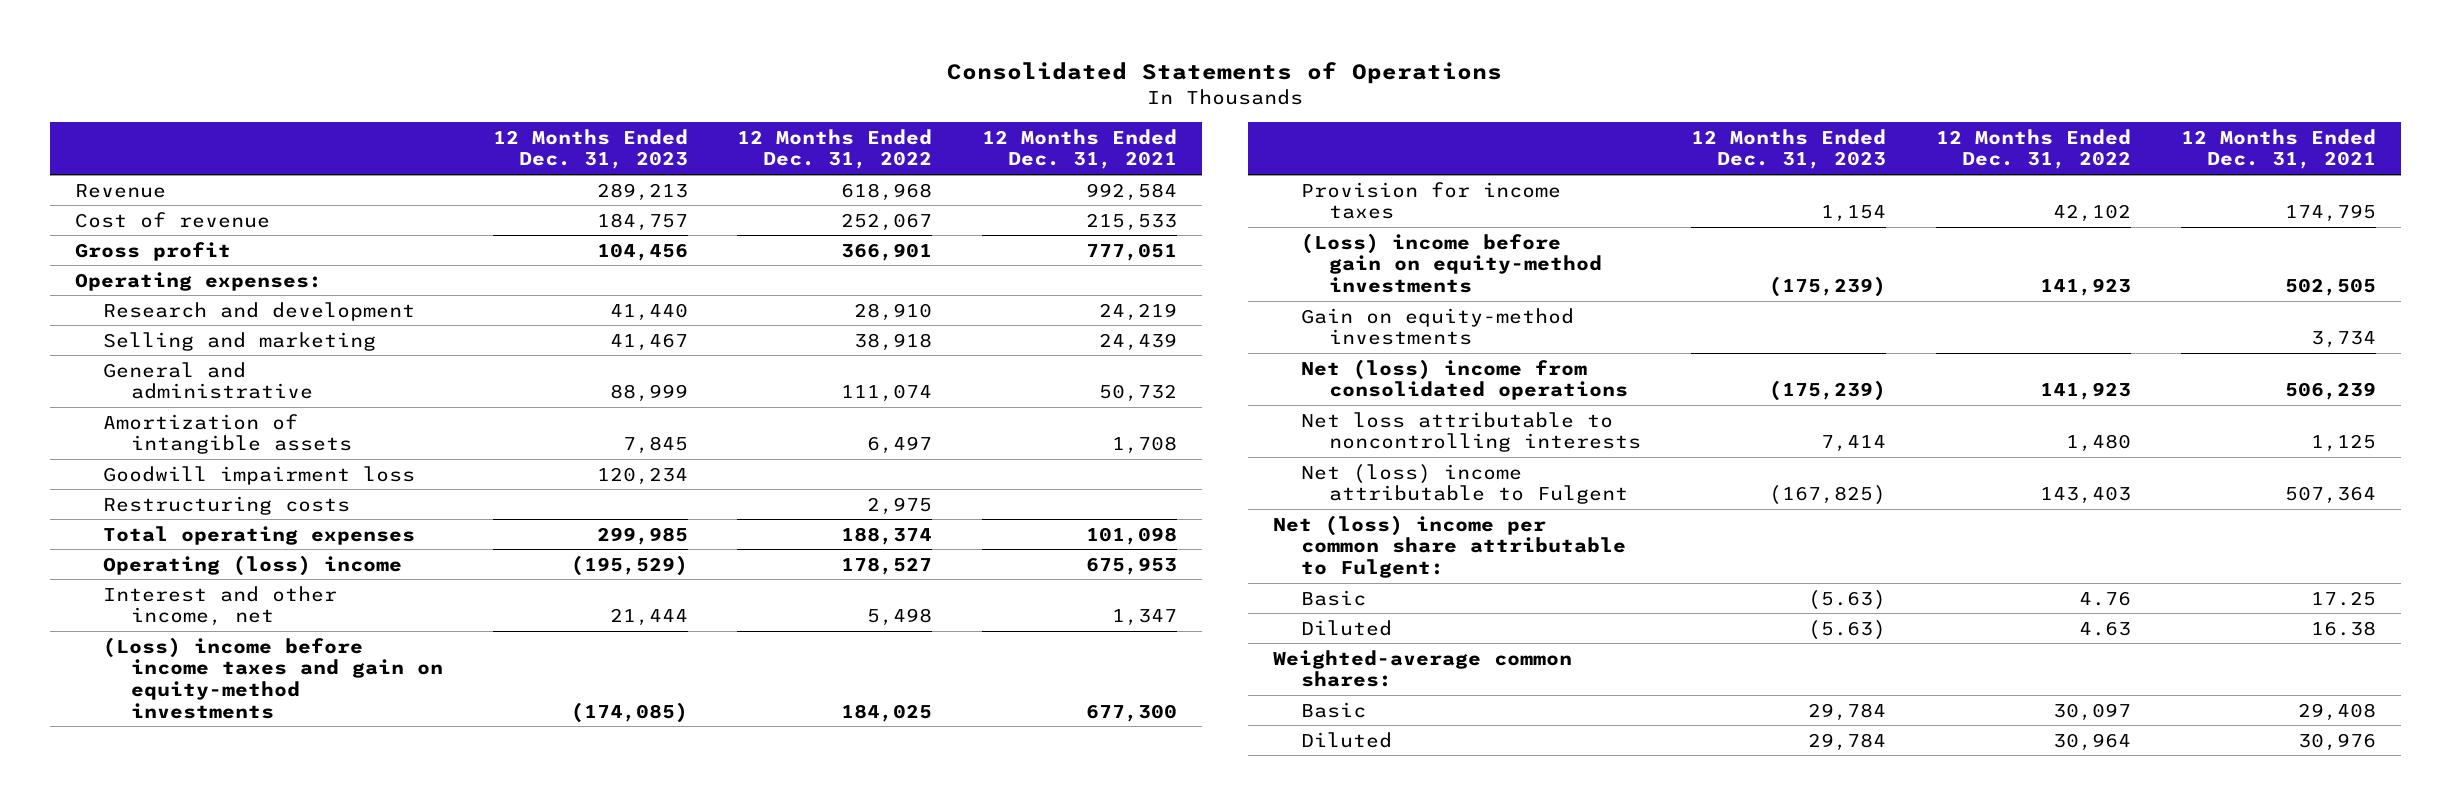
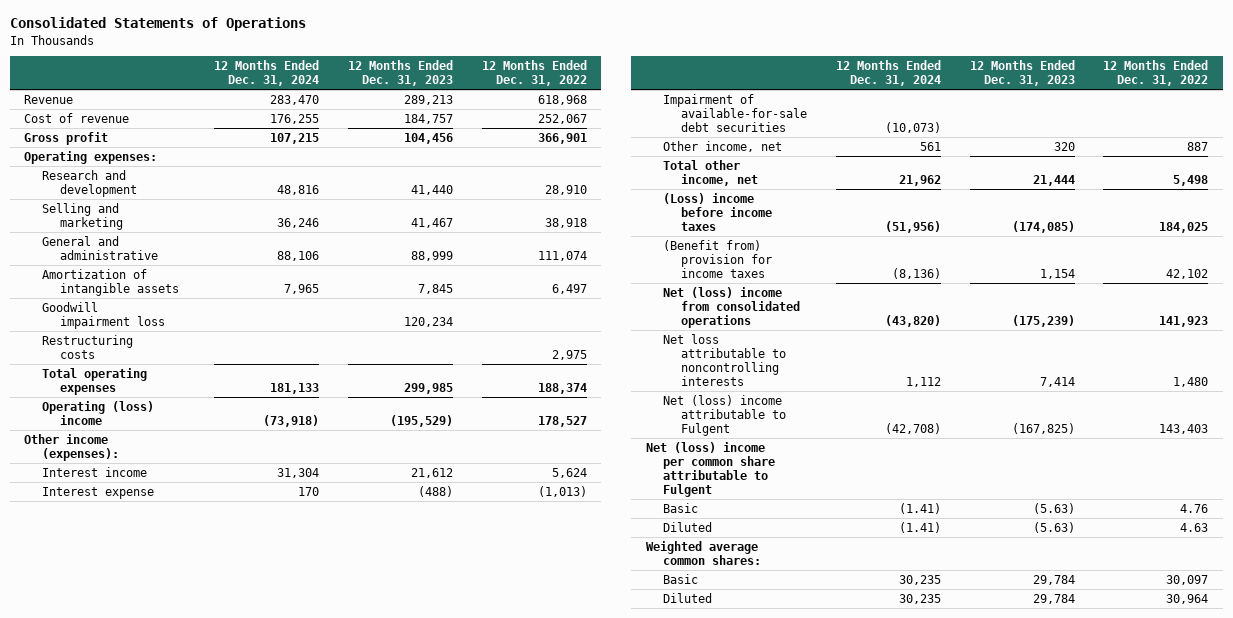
- | 12 Months Ended Dec. 31, 2023 | 12 Months Ended Dec. 31, 2022 | 12 Months Ended Dec. 31, 2021
+ | 12 Months Ended Dec. 31, 2024 | 12 Months Ended Dec. 31, 2023 | 12 Months Ended Dec. 31, 2022
- Interest and other income, net | 21,444 | 5,498 | 1,347
- (Loss) income before income taxes and gain on equity-method investments | (174,085) | 184,025 | 677,300
- Provision for income taxes | 1,154 | 42,102 | 174,795
- (Loss) income before gain on equity-method investments | (175,239) | 141,923 | 502,505
- Gain on equity-method investments | | | 3,734
+ Other income (expenses):
+ Interest income | 31,304 | 21,612 | 5,624
+ Interest expense | 170 | (488) | (1,013)
+ Impairment of available-for-sale debt securities | (10,073) | |
+ Other income, net | 561 | 320 | 887
+ Total other income, net | 21,962 | 21,444 | 5,498
+ (Loss) income before income taxes | (51,956) | (174,085) | 184,025
+ (Benefit from) provision for income taxes | (8,136) | 1,154 | 42,102
- Net (loss) income per common share attributable to Fulgent:
+ Net (loss) income per common share attributable to Fulgent
- Weighted-average common shares:
+ Weighted average common shares:

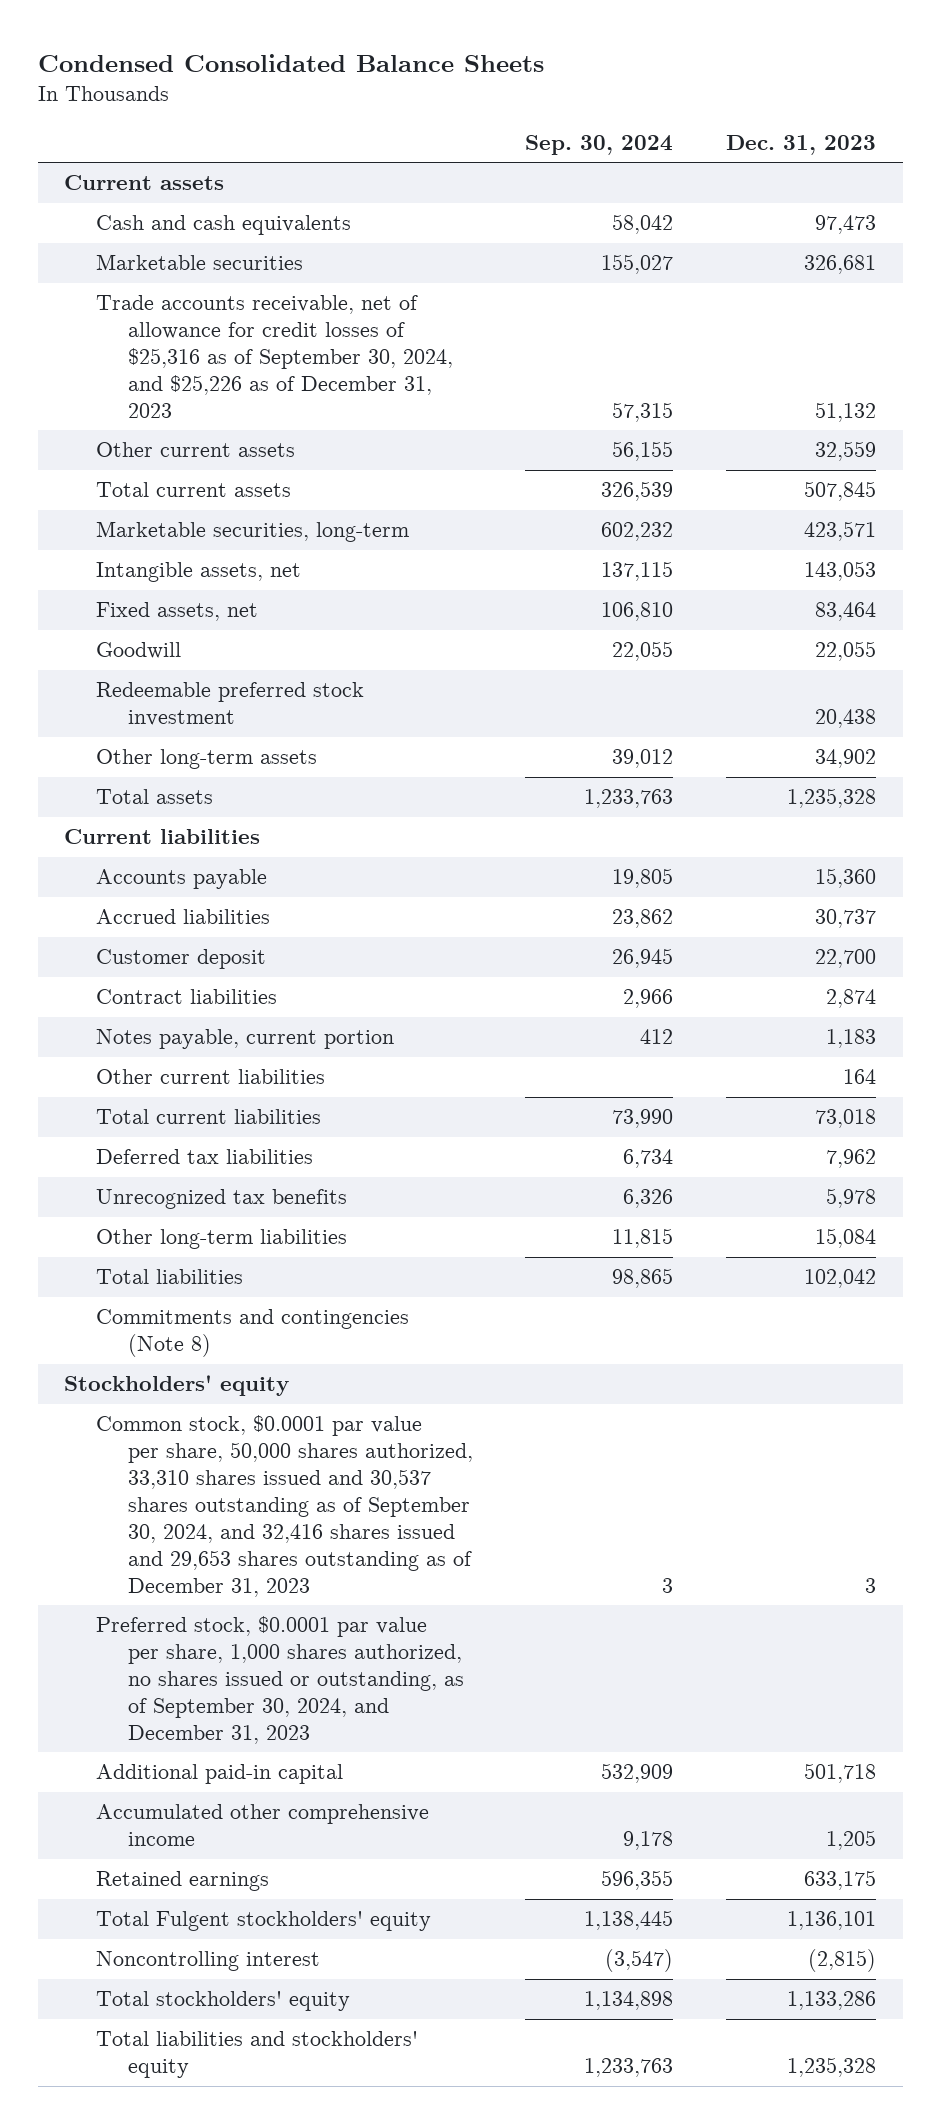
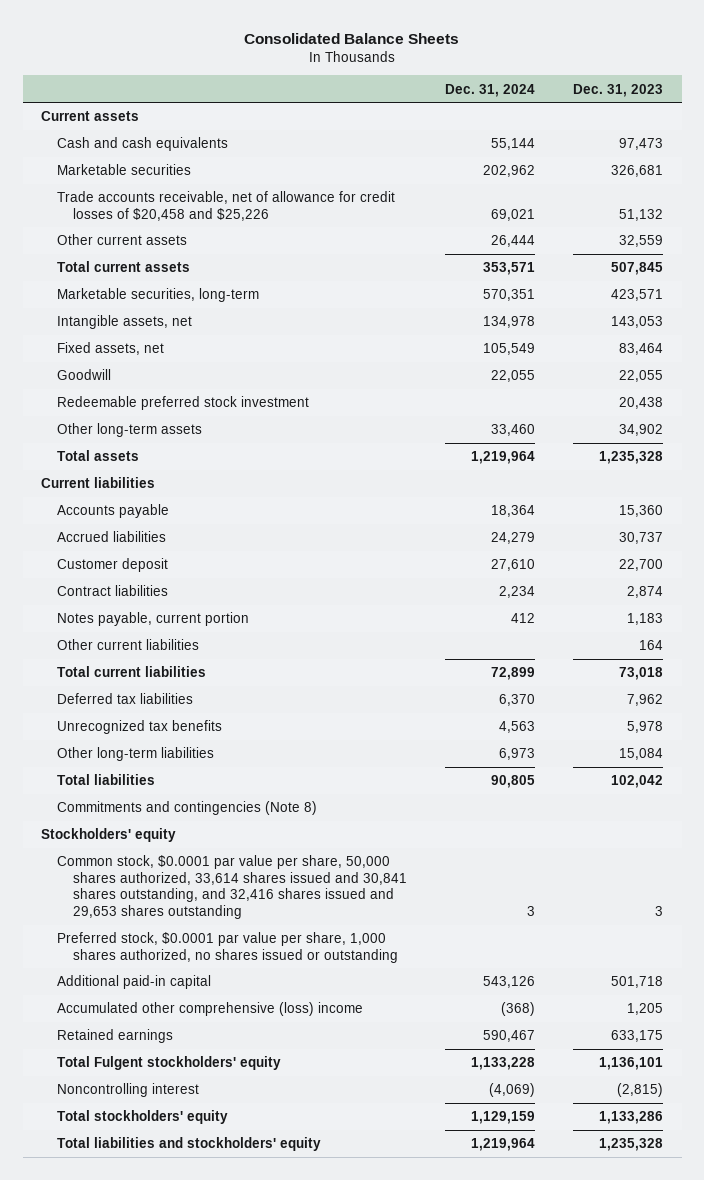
- Condensed Consolidated Balance Sheets
+ Consolidated Balance Sheets
- | Sep. 30, 2024 | Dec. 31, 2023
+ | Dec. 31, 2024 | Dec. 31, 2023
- Trade accounts receivable, net of allowance for credit losses of $25,316 as of September 30, 2024, and $25,226 as of December 31, 2023 | 57,315 | 51,132
+ Trade accounts receivable, net of allowance for credit losses of $20,458 and $25,226 | 69,021 | 51,132
- Common stock, $0.0001 par value per share, 50,000 shares authorized, 33,310 shares issued and 30,537 shares outstanding as of September 30, 2024, and 32,416 shares issued and 29,653 shares outstanding as of December 31, 2023 | 3 | 3
- Preferred stock, $0.0001 par value per share, 1,000 shares authorized, no shares issued or outstanding, as of September 30, 2024, and December 31, 2023
+ Common stock, $0.0001 par value per share, 50,000 shares authorized, 33,614 shares issued and 30,841 shares outstanding, and 32,416 shares issued and 29,653 shares outstanding | 3 | 3
+ Preferred stock, $0.0001 par value per share, 1,000 shares authorized, no shares issued or outstanding
- Accumulated other comprehensive income | 9,178 | 1,205
+ Accumulated other comprehensive (loss) income | (368) | 1,205

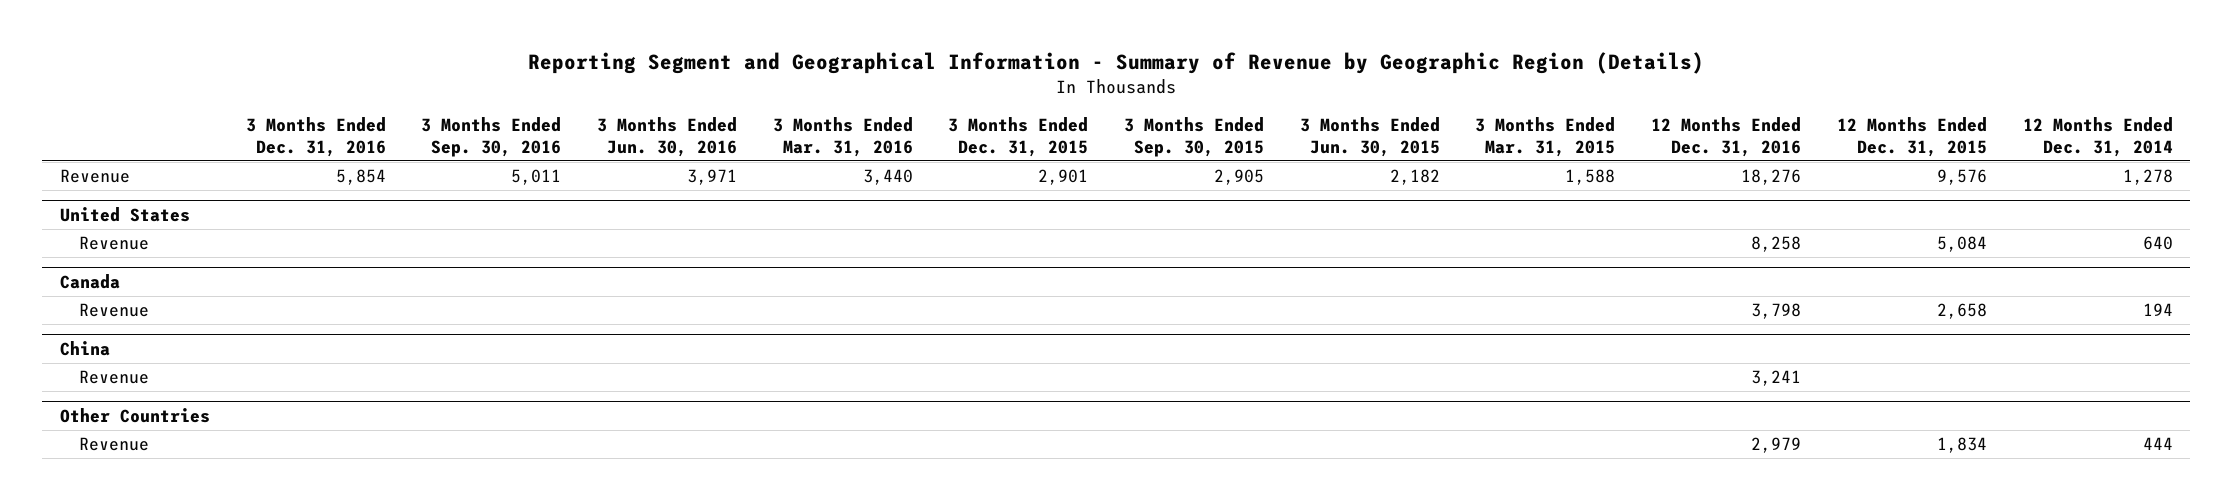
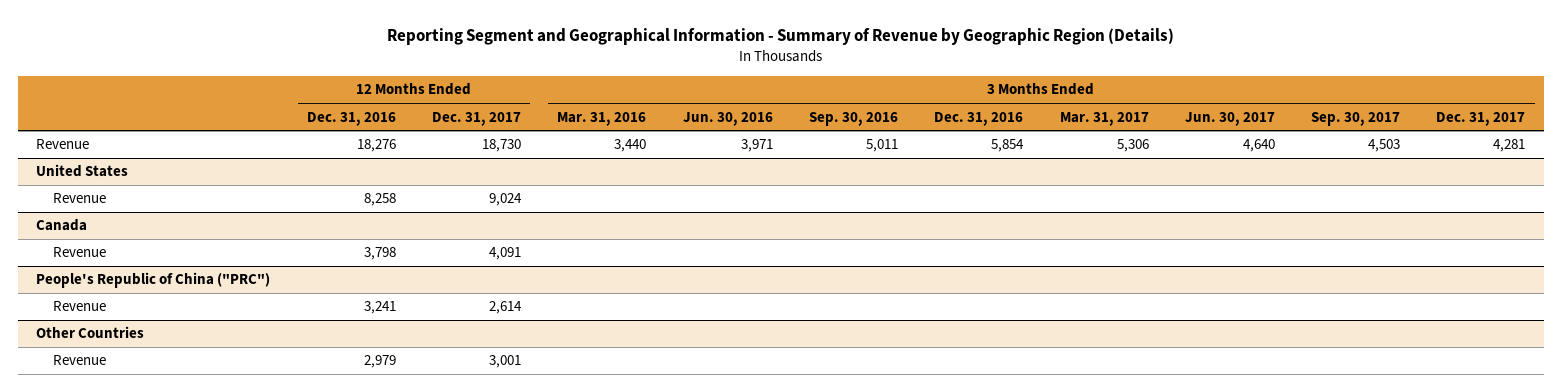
- | 3 Months Ended Dec. 31, 2016 | 3 Months Ended Sep. 30, 2016 | 3 Months Ended Jun. 30, 2016 | 3 Months Ended Mar. 31, 2016 | 3 Months Ended Dec. 31, 2015 | 3 Months Ended Sep. 30, 2015 | 3 Months Ended Jun. 30, 2015 | 3 Months Ended Mar. 31, 2015 | 12 Months Ended Dec. 31, 2016 | 12 Months Ended Dec. 31, 2015 | 12 Months Ended Dec. 31, 2014
+ | 12 Months Ended Dec. 31, 2016 | 12 Months Ended Dec. 31, 2017 | 3 Months Ended Mar. 31, 2016 | 3 Months Ended Jun. 30, 2016 | 3 Months Ended Sep. 30, 2016 | 3 Months Ended Dec. 31, 2016 | 3 Months Ended Mar. 31, 2017 | 3 Months Ended Jun. 30, 2017 | 3 Months Ended Sep. 30, 2017 | 3 Months Ended Dec. 31, 2017
- China
+ People's Republic of China ("PRC")

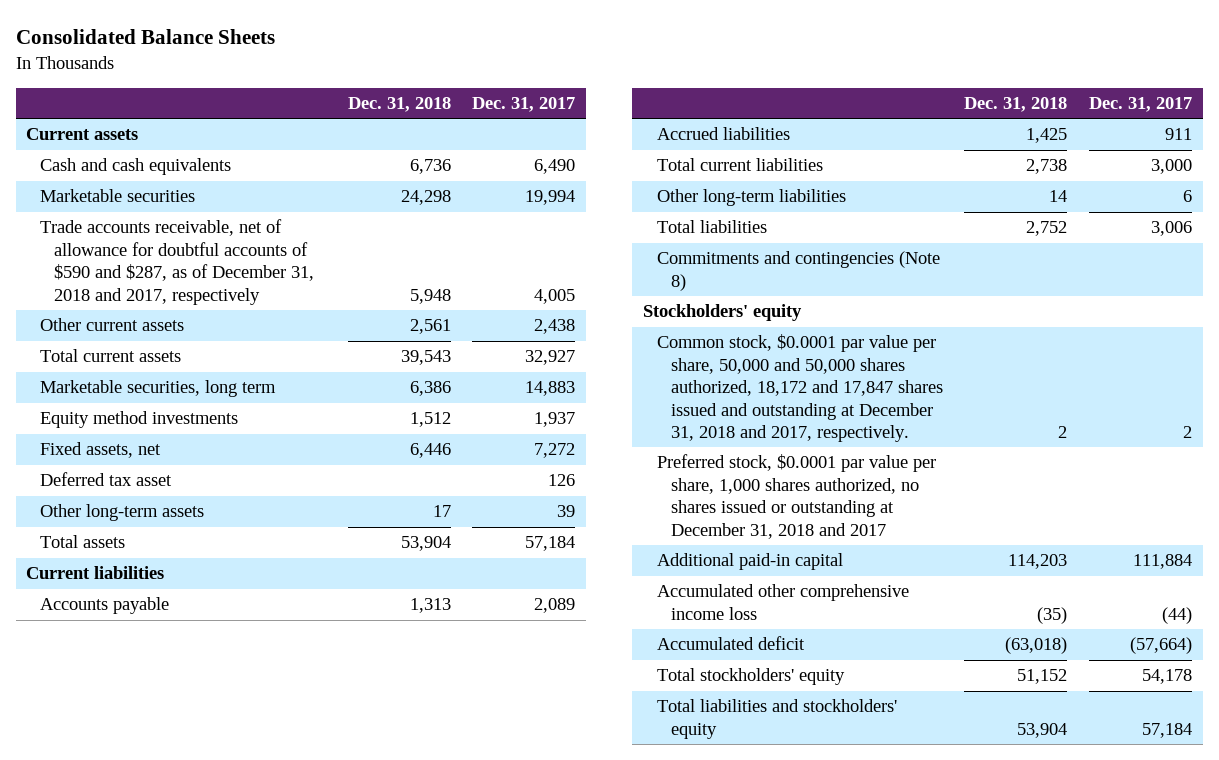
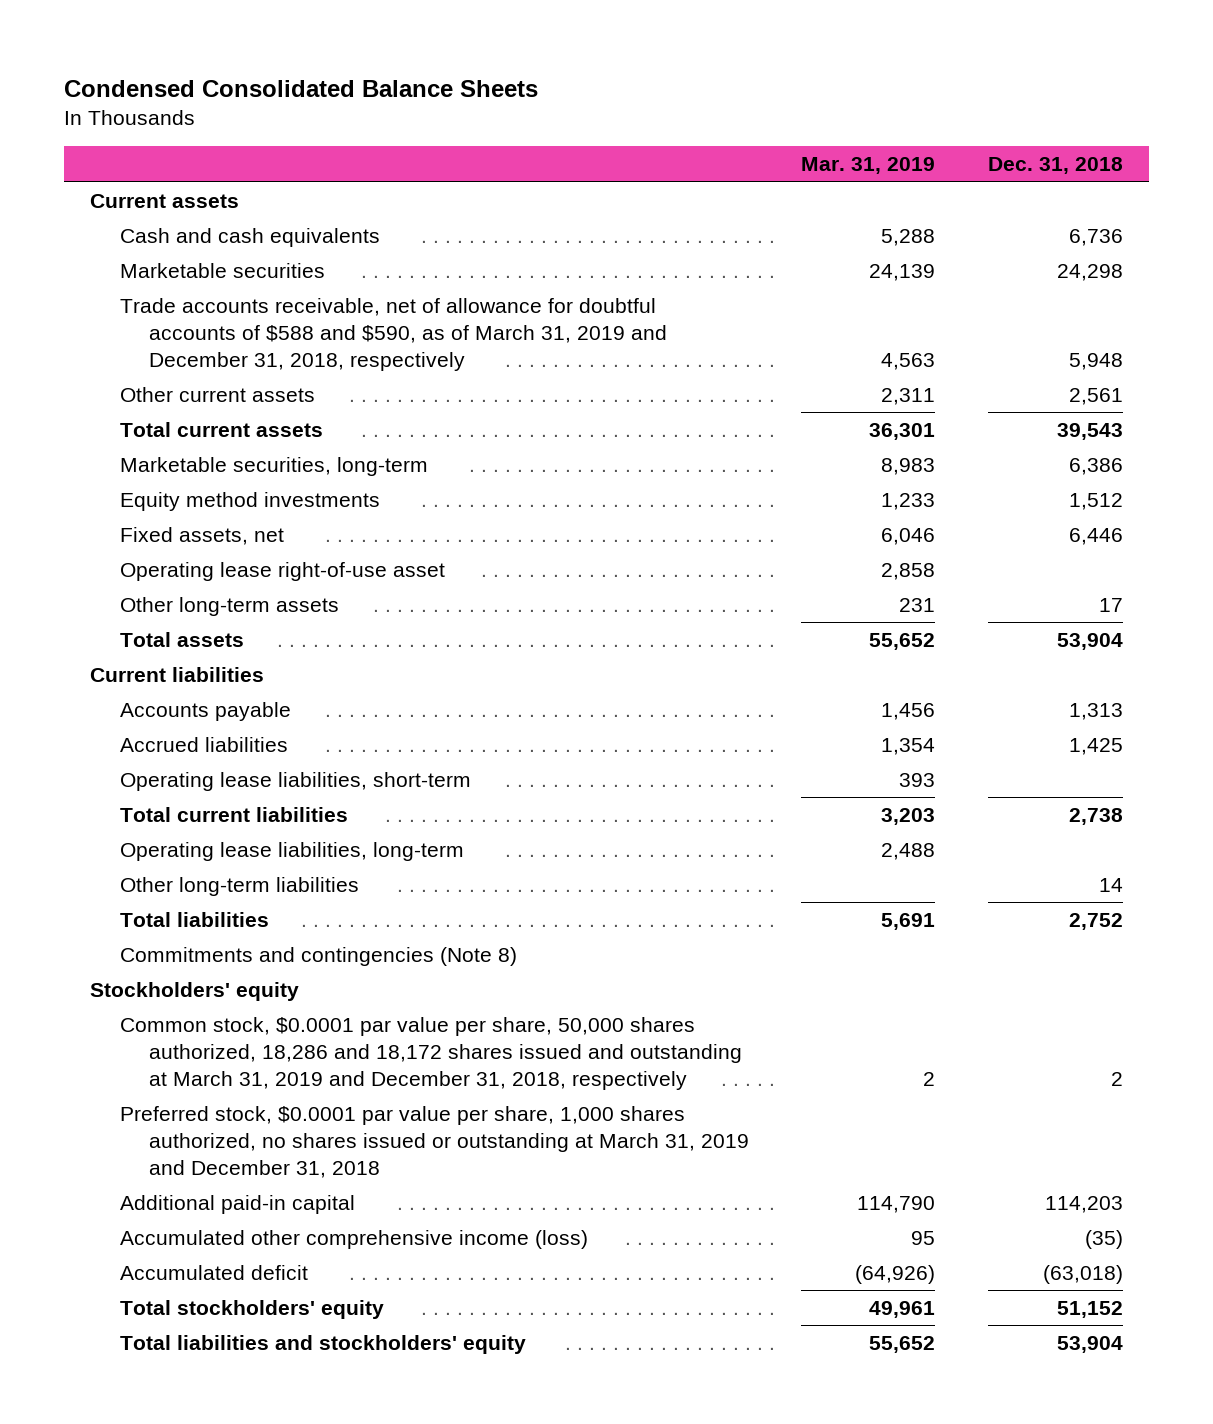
- Consolidated Balance Sheets
+ Condensed Consolidated Balance Sheets
- | Dec. 31, 2018 | Dec. 31, 2017
+ | Mar. 31, 2019 | Dec. 31, 2018
- Trade accounts receivable, net of allowance for doubtful accounts of $590 and $287, as of December 31, 2018 and 2017, respectively | 5,948 | 4,005
+ Trade accounts receivable, net of allowance for doubtful accounts of $588 and $590, as of March 31, 2019 and December 31, 2018, respectively | 4,563 | 5,948
- Marketable securities, long term | 6,386 | 14,883
+ Marketable securities, long-term | 8,983 | 6,386
- Deferred tax asset | | 126
+ Operating lease right-of-use asset | 2,858 |
+ Operating lease liabilities, short-term | 393 |
+ Operating lease liabilities, long-term | 2,488 |
- Common stock, $0.0001 par value per share, 50,000 and 50,000 shares authorized, 18,172 and 17,847 shares issued and outstanding at December 31, 2018 and 2017, respectively. | 2 | 2
- Preferred stock, $0.0001 par value per share, 1,000 shares authorized, no shares issued or outstanding at December 31, 2018 and 2017
+ Common stock, $0.0001 par value per share, 50,000 shares authorized, 18,286 and 18,172 shares issued and outstanding at March 31, 2019 and December 31, 2018, respectively | 2 | 2
+ Preferred stock, $0.0001 par value per share, 1,000 shares authorized, no shares issued or outstanding at March 31, 2019 and December 31, 2018
- Accumulated other comprehensive income loss | (35) | (44)
+ Accumulated other comprehensive income (loss) | 95 | (35)

